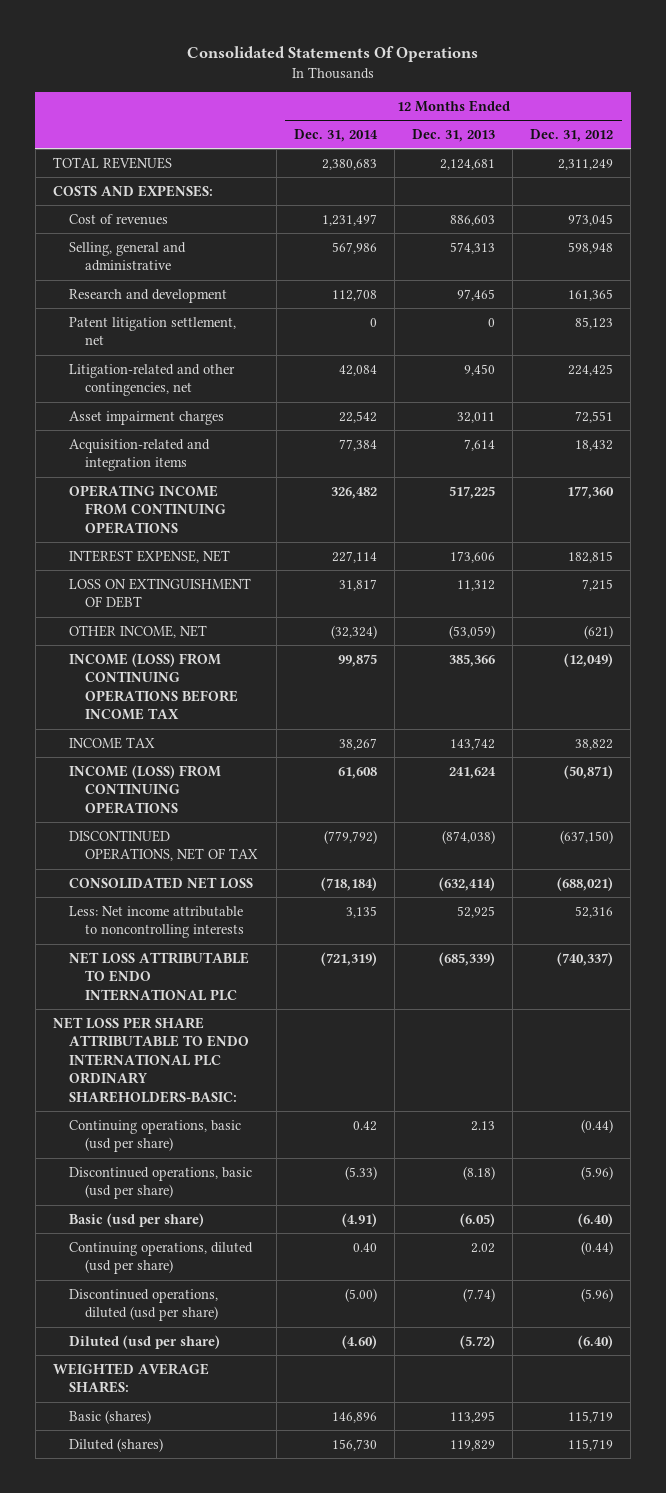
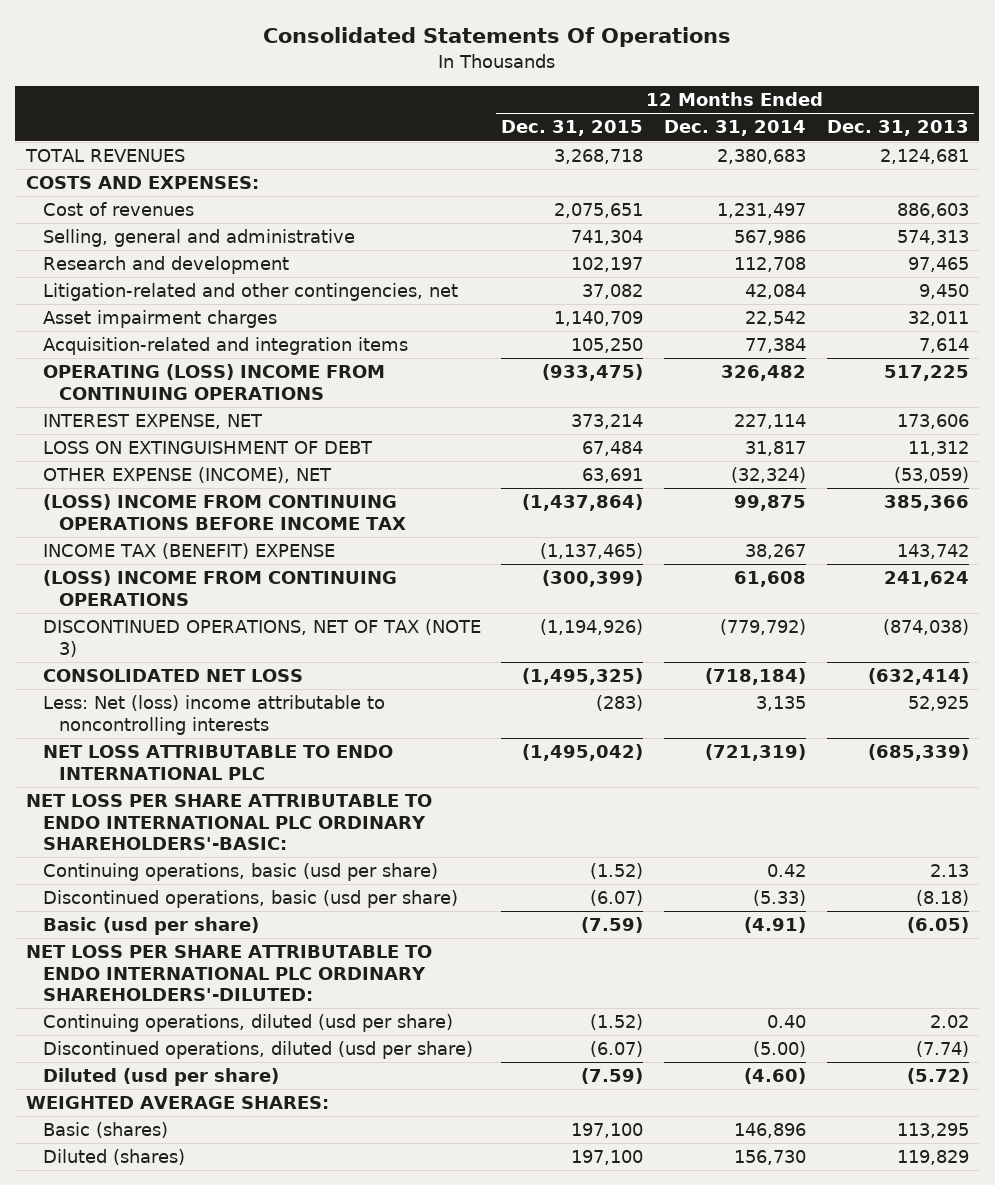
- | 12 Months Ended Dec. 31, 2014 | 12 Months Ended Dec. 31, 2013 | 12 Months Ended Dec. 31, 2012
+ | 12 Months Ended Dec. 31, 2015 | 12 Months Ended Dec. 31, 2014 | 12 Months Ended Dec. 31, 2013
- Patent litigation settlement, net | 0 | 0 | 85,123
- OPERATING INCOME FROM CONTINUING OPERATIONS | 326,482 | 517,225 | 177,360
+ OPERATING (LOSS) INCOME FROM CONTINUING OPERATIONS | (933,475) | 326,482 | 517,225
- OTHER INCOME, NET | (32,324) | (53,059) | (621)
- INCOME (LOSS) FROM CONTINUING OPERATIONS BEFORE INCOME TAX | 99,875 | 385,366 | (12,049)
- INCOME TAX | 38,267 | 143,742 | 38,822
- INCOME (LOSS) FROM CONTINUING OPERATIONS | 61,608 | 241,624 | (50,871)
- DISCONTINUED OPERATIONS, NET OF TAX | (779,792) | (874,038) | (637,150)
+ OTHER EXPENSE (INCOME), NET | 63,691 | (32,324) | (53,059)
+ (LOSS) INCOME FROM CONTINUING OPERATIONS BEFORE INCOME TAX | (1,437,864) | 99,875 | 385,366
+ INCOME TAX (BENEFIT) EXPENSE | (1,137,465) | 38,267 | 143,742
+ (LOSS) INCOME FROM CONTINUING OPERATIONS | (300,399) | 61,608 | 241,624
+ DISCONTINUED OPERATIONS, NET OF TAX (NOTE 3) | (1,194,926) | (779,792) | (874,038)
- Less: Net income attributable to noncontrolling interests | 3,135 | 52,925 | 52,316
+ Less: Net (loss) income attributable to noncontrolling interests | (283) | 3,135 | 52,925
- NET LOSS PER SHARE ATTRIBUTABLE TO ENDO INTERNATIONAL PLC ORDINARY SHAREHOLDERS-BASIC:
+ NET LOSS PER SHARE ATTRIBUTABLE TO ENDO INTERNATIONAL PLC ORDINARY SHAREHOLDERS'-BASIC:
+ NET LOSS PER SHARE ATTRIBUTABLE TO ENDO INTERNATIONAL PLC ORDINARY SHAREHOLDERS'-DILUTED:

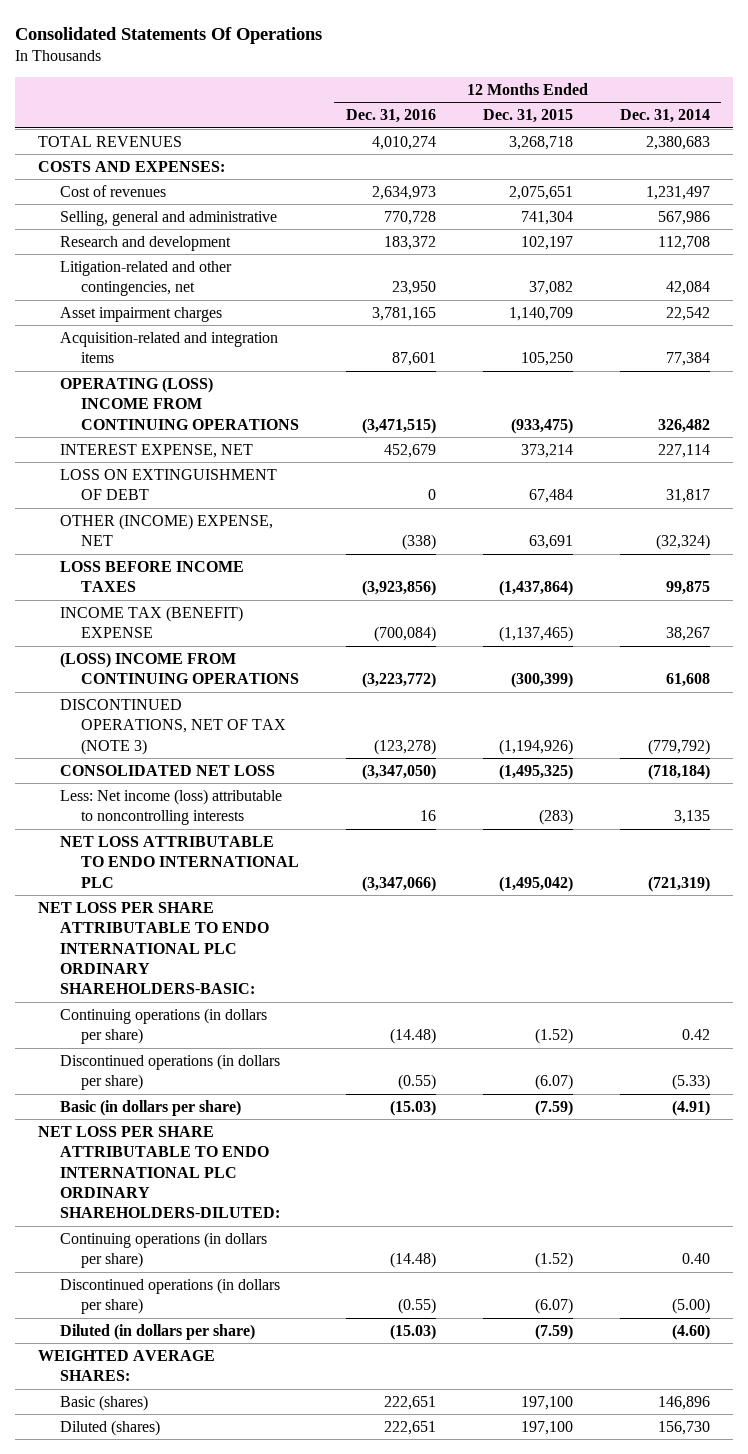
- | 12 Months Ended Dec. 31, 2015 | 12 Months Ended Dec. 31, 2014 | 12 Months Ended Dec. 31, 2013
+ | 12 Months Ended Dec. 31, 2016 | 12 Months Ended Dec. 31, 2015 | 12 Months Ended Dec. 31, 2014
- OTHER EXPENSE (INCOME), NET | 63,691 | (32,324) | (53,059)
- (LOSS) INCOME FROM CONTINUING OPERATIONS BEFORE INCOME TAX | (1,437,864) | 99,875 | 385,366
+ OTHER (INCOME) EXPENSE, NET | (338) | 63,691 | (32,324)
+ LOSS BEFORE INCOME TAXES | (3,923,856) | (1,437,864) | 99,875
- Less: Net (loss) income attributable to noncontrolling interests | (283) | 3,135 | 52,925
+ Less: Net income (loss) attributable to noncontrolling interests | 16 | (283) | 3,135
- NET LOSS PER SHARE ATTRIBUTABLE TO ENDO INTERNATIONAL PLC ORDINARY SHAREHOLDERS'-BASIC:
- Continuing operations, basic (usd per share) | (1.52) | 0.42 | 2.13
- Discontinued operations, basic (usd per share) | (6.07) | (5.33) | (8.18)
- Basic (usd per share) | (7.59) | (4.91) | (6.05)
- NET LOSS PER SHARE ATTRIBUTABLE TO ENDO INTERNATIONAL PLC ORDINARY SHAREHOLDERS'-DILUTED:
- Continuing operations, diluted (usd per share) | (1.52) | 0.40 | 2.02
- Discontinued operations, diluted (usd per share) | (6.07) | (5.00) | (7.74)
- Diluted (usd per share) | (7.59) | (4.60) | (5.72)
+ NET LOSS PER SHARE ATTRIBUTABLE TO ENDO INTERNATIONAL PLC ORDINARY SHAREHOLDERS-BASIC:
+ Continuing operations (in dollars per share) | (14.48) | (1.52) | 0.42
+ Discontinued operations (in dollars per share) | (0.55) | (6.07) | (5.33)
+ Basic (in dollars per share) | (15.03) | (7.59) | (4.91)
+ NET LOSS PER SHARE ATTRIBUTABLE TO ENDO INTERNATIONAL PLC ORDINARY SHAREHOLDERS-DILUTED:
+ Continuing operations (in dollars per share) | (14.48) | (1.52) | 0.40
+ Discontinued operations (in dollars per share) | (0.55) | (6.07) | (5.00)
+ Diluted (in dollars per share) | (15.03) | (7.59) | (4.60)

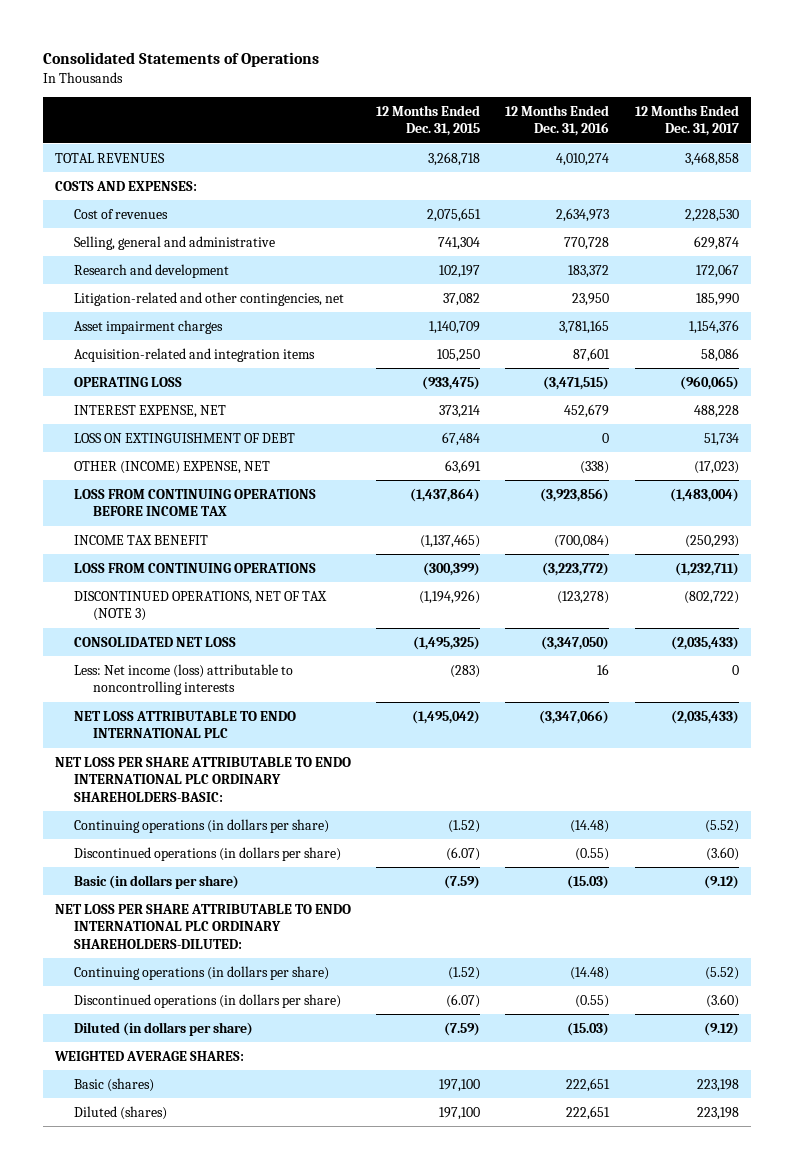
- Consolidated Statements Of Operations
+ Consolidated Statements of Operations
- | 12 Months Ended Dec. 31, 2016 | 12 Months Ended Dec. 31, 2015 | 12 Months Ended Dec. 31, 2014
+ | 12 Months Ended Dec. 31, 2015 | 12 Months Ended Dec. 31, 2016 | 12 Months Ended Dec. 31, 2017
- OPERATING (LOSS) INCOME FROM CONTINUING OPERATIONS | (3,471,515) | (933,475) | 326,482
+ OPERATING LOSS | (933,475) | (3,471,515) | (960,065)
- LOSS BEFORE INCOME TAXES | (3,923,856) | (1,437,864) | 99,875
- INCOME TAX (BENEFIT) EXPENSE | (700,084) | (1,137,465) | 38,267
- (LOSS) INCOME FROM CONTINUING OPERATIONS | (3,223,772) | (300,399) | 61,608
+ LOSS FROM CONTINUING OPERATIONS BEFORE INCOME TAX | (1,437,864) | (3,923,856) | (1,483,004)
+ INCOME TAX BENEFIT | (1,137,465) | (700,084) | (250,293)
+ LOSS FROM CONTINUING OPERATIONS | (300,399) | (3,223,772) | (1,232,711)

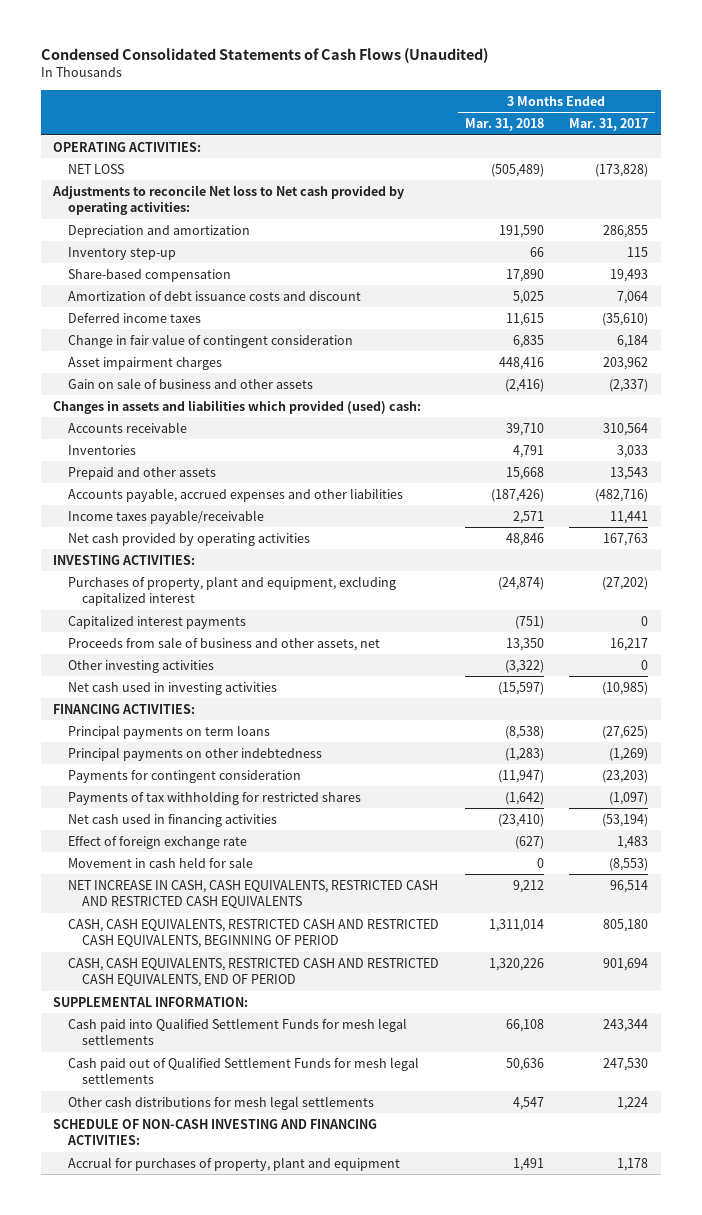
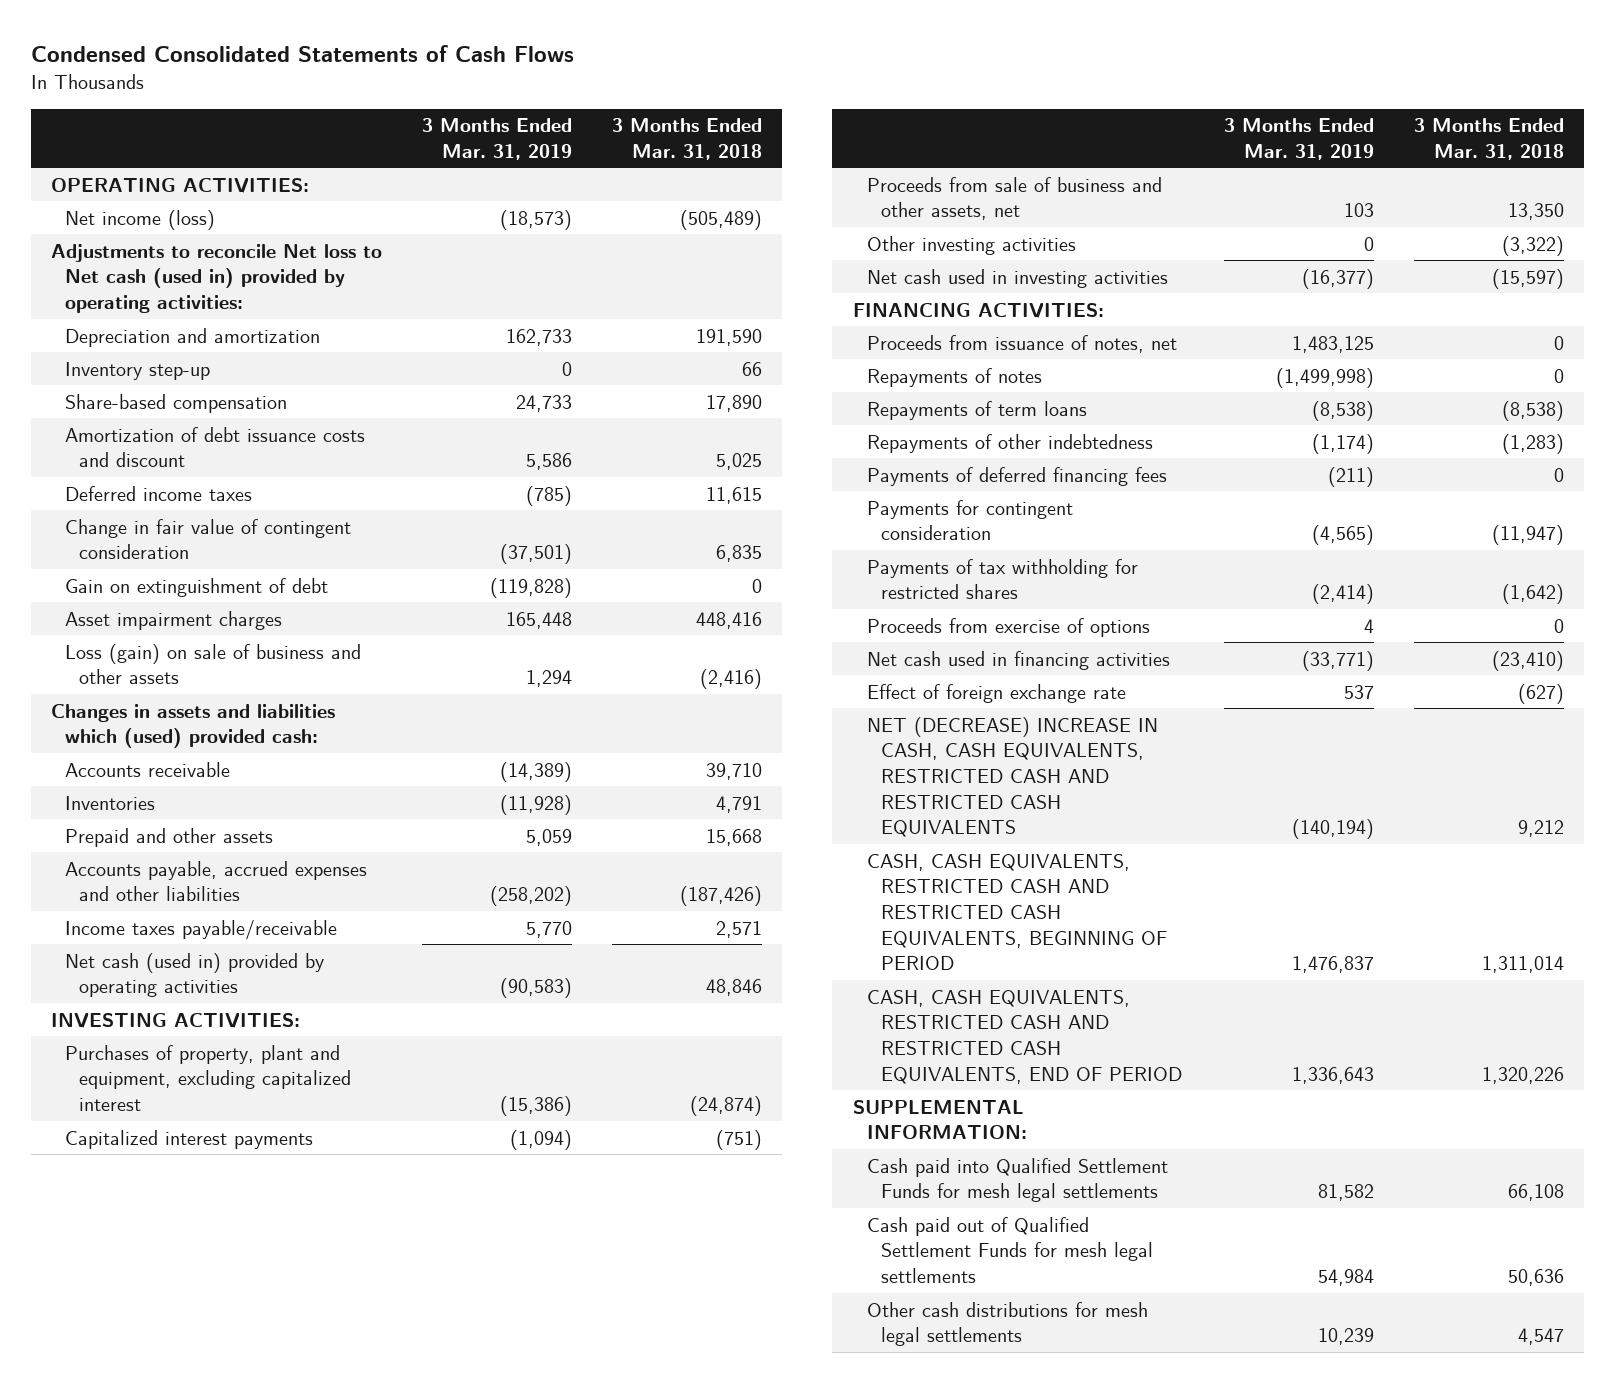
- Condensed Consolidated Statements of Cash Flows (Unaudited)
+ Condensed Consolidated Statements of Cash Flows
- | 3 Months Ended Mar. 31, 2018 | 3 Months Ended Mar. 31, 2017
+ | 3 Months Ended Mar. 31, 2019 | 3 Months Ended Mar. 31, 2018
- NET LOSS | (505,489) | (173,828)
- Adjustments to reconcile Net loss to Net cash provided by operating activities:
+ Net income (loss) | (18,573) | (505,489)
+ Adjustments to reconcile Net loss to Net cash (used in) provided by operating activities:
+ Gain on extinguishment of debt | (119,828) | 0
- Gain on sale of business and other assets | (2,416) | (2,337)
- Changes in assets and liabilities which provided (used) cash:
+ Loss (gain) on sale of business and other assets | 1,294 | (2,416)
+ Changes in assets and liabilities which (used) provided cash:
- Net cash provided by operating activities | 48,846 | 167,763
+ Net cash (used in) provided by operating activities | (90,583) | 48,846
- Principal payments on term loans | (8,538) | (27,625)
- Principal payments on other indebtedness | (1,283) | (1,269)
+ Proceeds from issuance of notes, net | 1,483,125 | 0
+ Repayments of notes | (1,499,998) | 0
+ Repayments of term loans | (8,538) | (8,538)
+ Repayments of other indebtedness | (1,174) | (1,283)
+ Payments of deferred financing fees | (211) | 0
+ Proceeds from exercise of options | 4 | 0
- Movement in cash held for sale | 0 | (8,553)
- NET INCREASE IN CASH, CASH EQUIVALENTS, RESTRICTED CASH AND RESTRICTED CASH EQUIVALENTS | 9,212 | 96,514
+ NET (DECREASE) INCREASE IN CASH, CASH EQUIVALENTS, RESTRICTED CASH AND RESTRICTED CASH EQUIVALENTS | (140,194) | 9,212
- SCHEDULE OF NON-CASH INVESTING AND FINANCING ACTIVITIES:
- Accrual for purchases of property, plant and equipment | 1,491 | 1,178

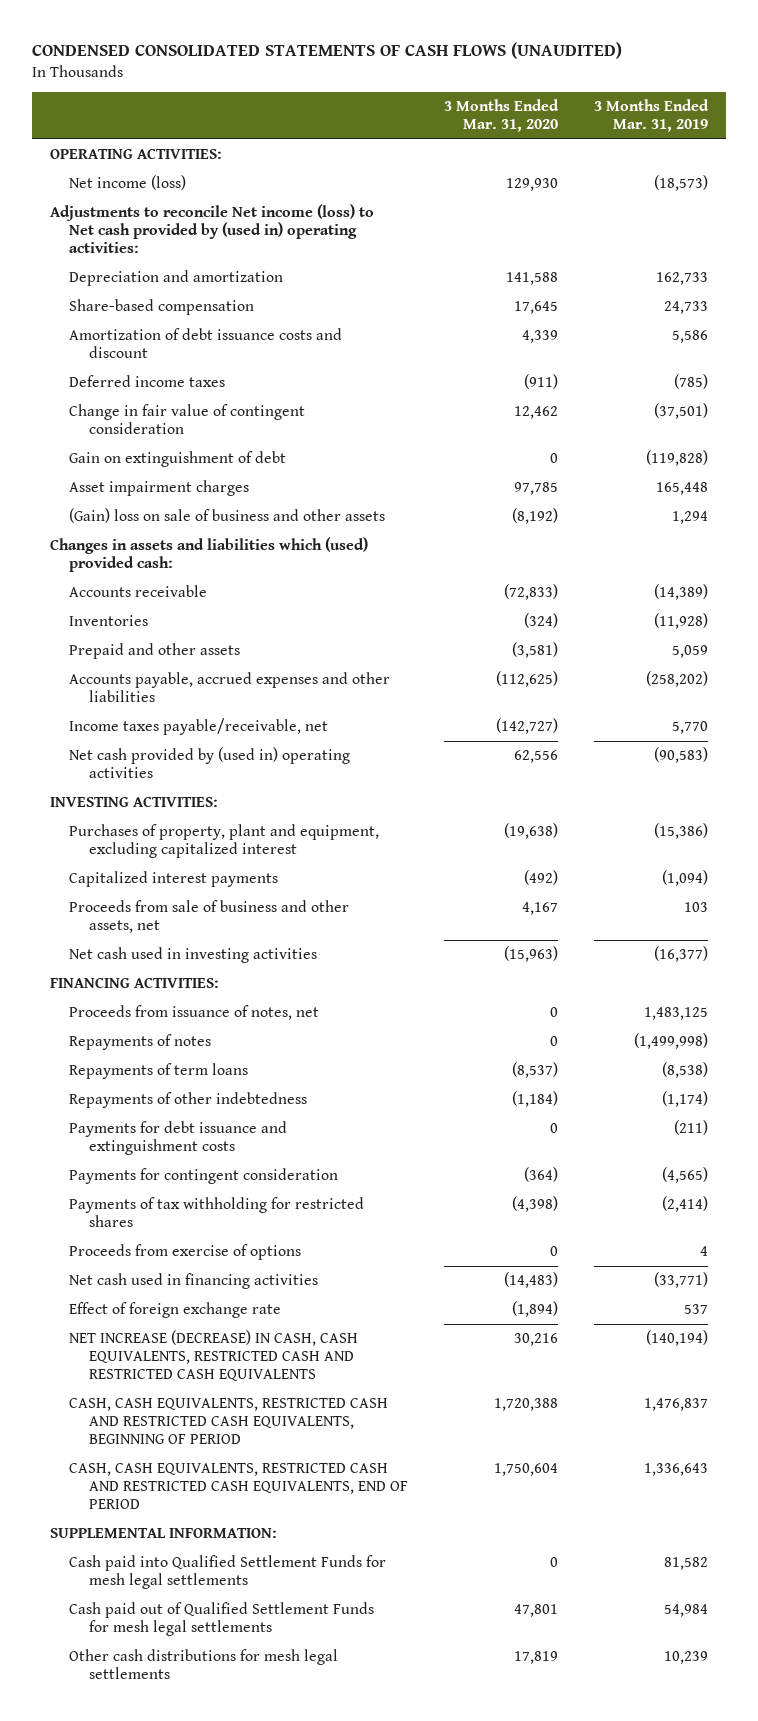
- Condensed Consolidated Statements of Cash Flows
+ CONDENSED CONSOLIDATED STATEMENTS OF CASH FLOWS (UNAUDITED)
- | 3 Months Ended Mar. 31, 2019 | 3 Months Ended Mar. 31, 2018
+ | 3 Months Ended Mar. 31, 2020 | 3 Months Ended Mar. 31, 2019
- Adjustments to reconcile Net loss to Net cash (used in) provided by operating activities:
+ Adjustments to reconcile Net income (loss) to Net cash provided by (used in) operating activities:
- Inventory step-up | 0 | 66
- Loss (gain) on sale of business and other assets | 1,294 | (2,416)
+ (Gain) loss on sale of business and other assets | (8,192) | 1,294
- Income taxes payable/receivable | 5,770 | 2,571
- Net cash (used in) provided by operating activities | (90,583) | 48,846
+ Income taxes payable/receivable, net | (142,727) | 5,770
+ Net cash provided by (used in) operating activities | 62,556 | (90,583)
- Other investing activities | 0 | (3,322)
- Payments of deferred financing fees | (211) | 0
+ Payments for debt issuance and extinguishment costs | 0 | (211)
- NET (DECREASE) INCREASE IN CASH, CASH EQUIVALENTS, RESTRICTED CASH AND RESTRICTED CASH EQUIVALENTS | (140,194) | 9,212
+ NET INCREASE (DECREASE) IN CASH, CASH EQUIVALENTS, RESTRICTED CASH AND RESTRICTED CASH EQUIVALENTS | 30,216 | (140,194)

